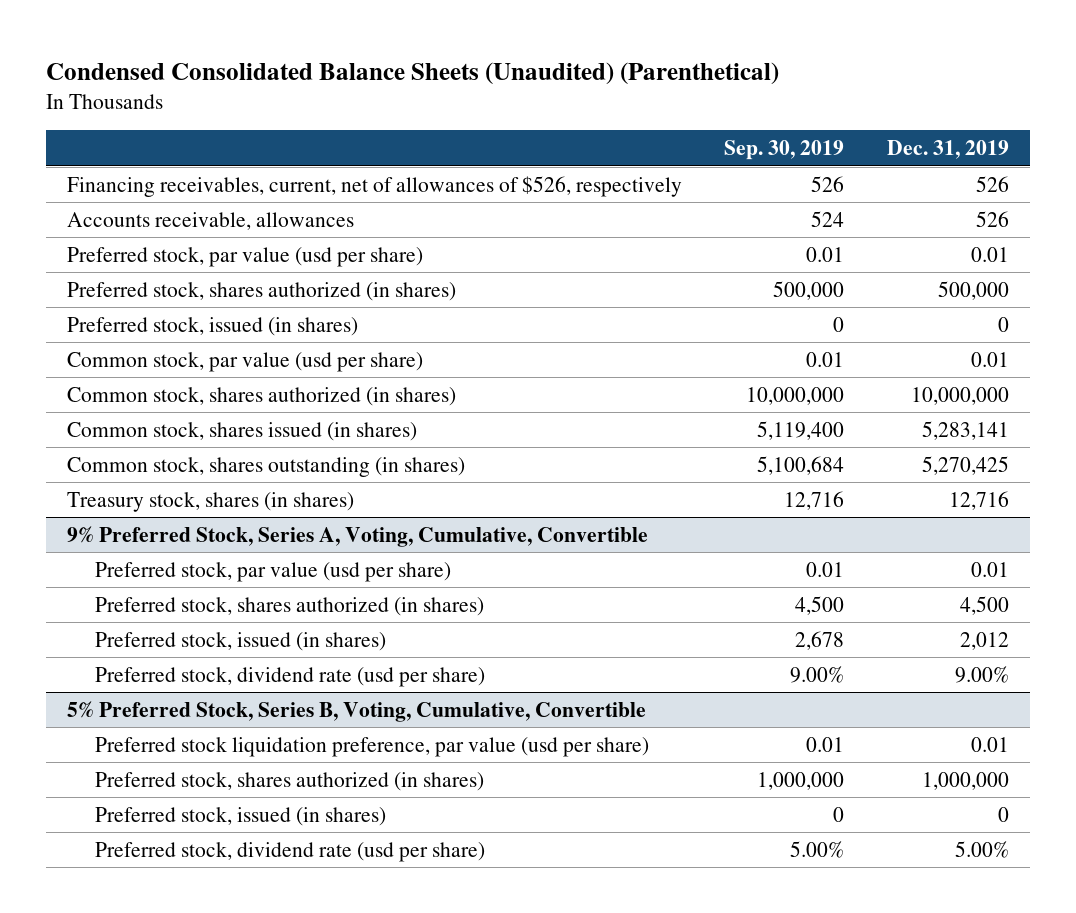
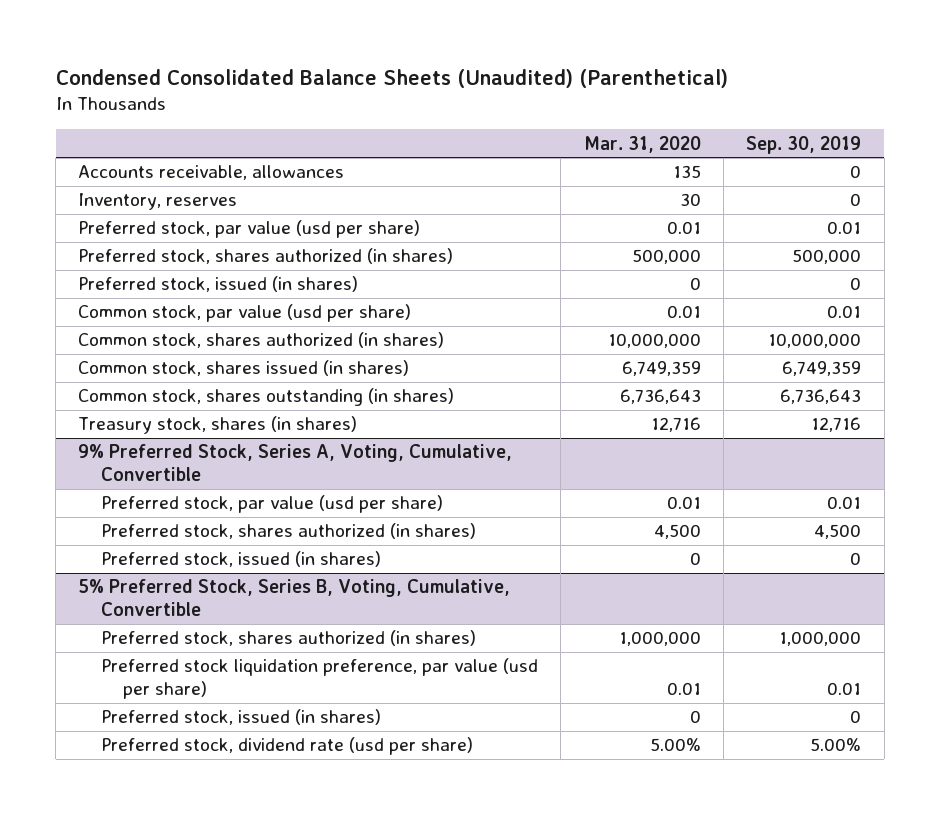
- | Sep. 30, 2019 | Dec. 31, 2019
+ | Mar. 31, 2020 | Sep. 30, 2019
- Financing receivables, current, net of allowances of $526, respectively | 526 | 526
- Accounts receivable, allowances | 524 | 526
+ Accounts receivable, allowances | 135 | 0
+ Inventory, reserves | 30 | 0
- Common stock, shares issued (in shares) | 5,119,400 | 5,283,141
- Common stock, shares outstanding (in shares) | 5,100,684 | 5,270,425
+ Common stock, shares issued (in shares) | 6,749,359 | 6,749,359
+ Common stock, shares outstanding (in shares) | 6,736,643 | 6,736,643
@ 9% Preferred Stock, Series A, Voting, Cumulative, Convertible
- Preferred stock, issued (in shares) | 2,678 | 2,012
- Preferred stock, dividend rate (usd per share) | 9.00% | 9.00%
+ Preferred stock, issued (in shares) | 0 | 0
@ 5% Preferred Stock, Series B, Voting, Cumulative, Convertible
moved down: Preferred stock liquidation preference, par value (usd per share) | 0.01 | 0.01

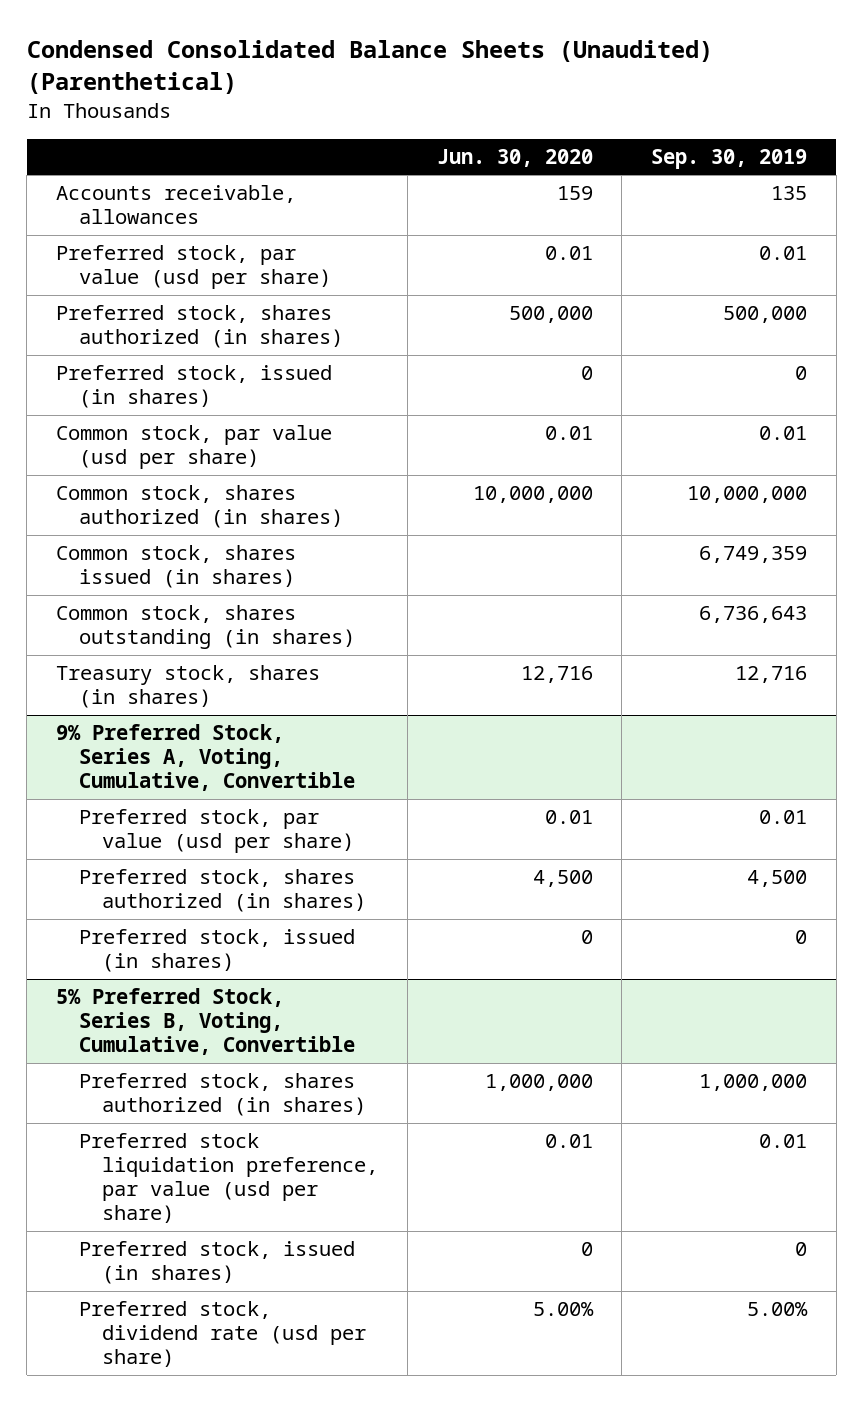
- | Mar. 31, 2020 | Sep. 30, 2019
+ | Jun. 30, 2020 | Sep. 30, 2019
- Accounts receivable, allowances | 135 | 0
- Inventory, reserves | 30 | 0
+ Accounts receivable, allowances | 159 | 135

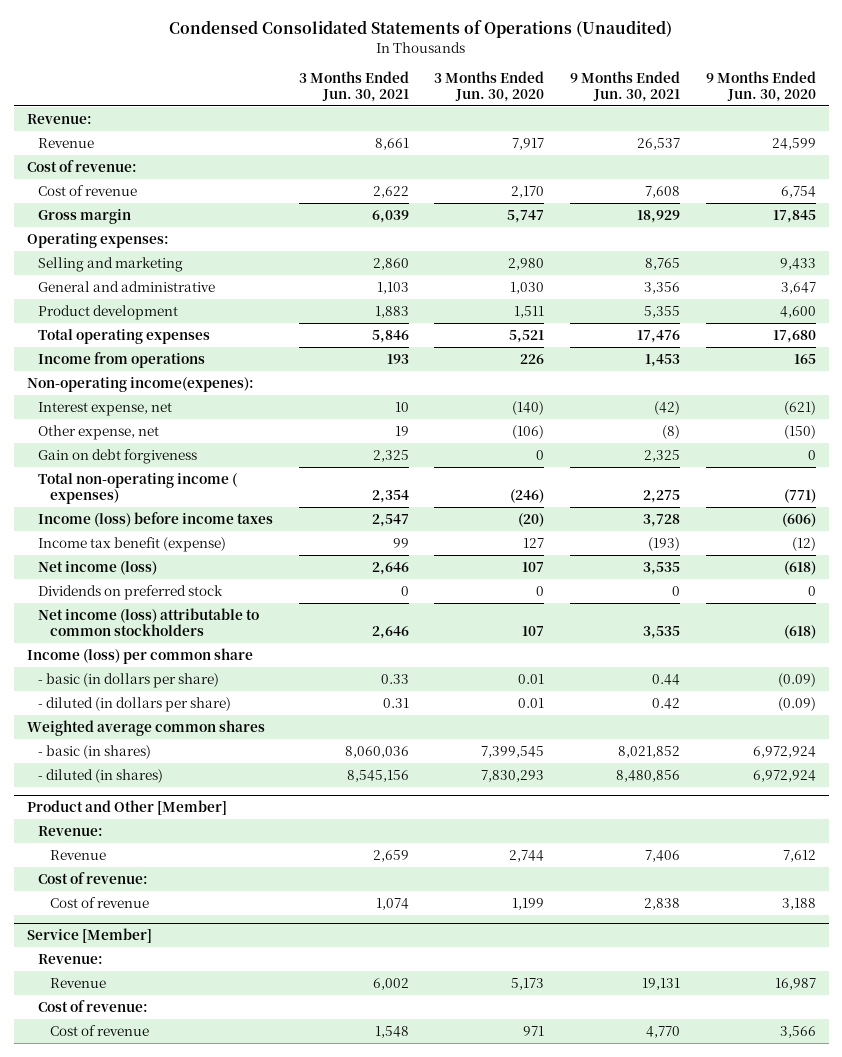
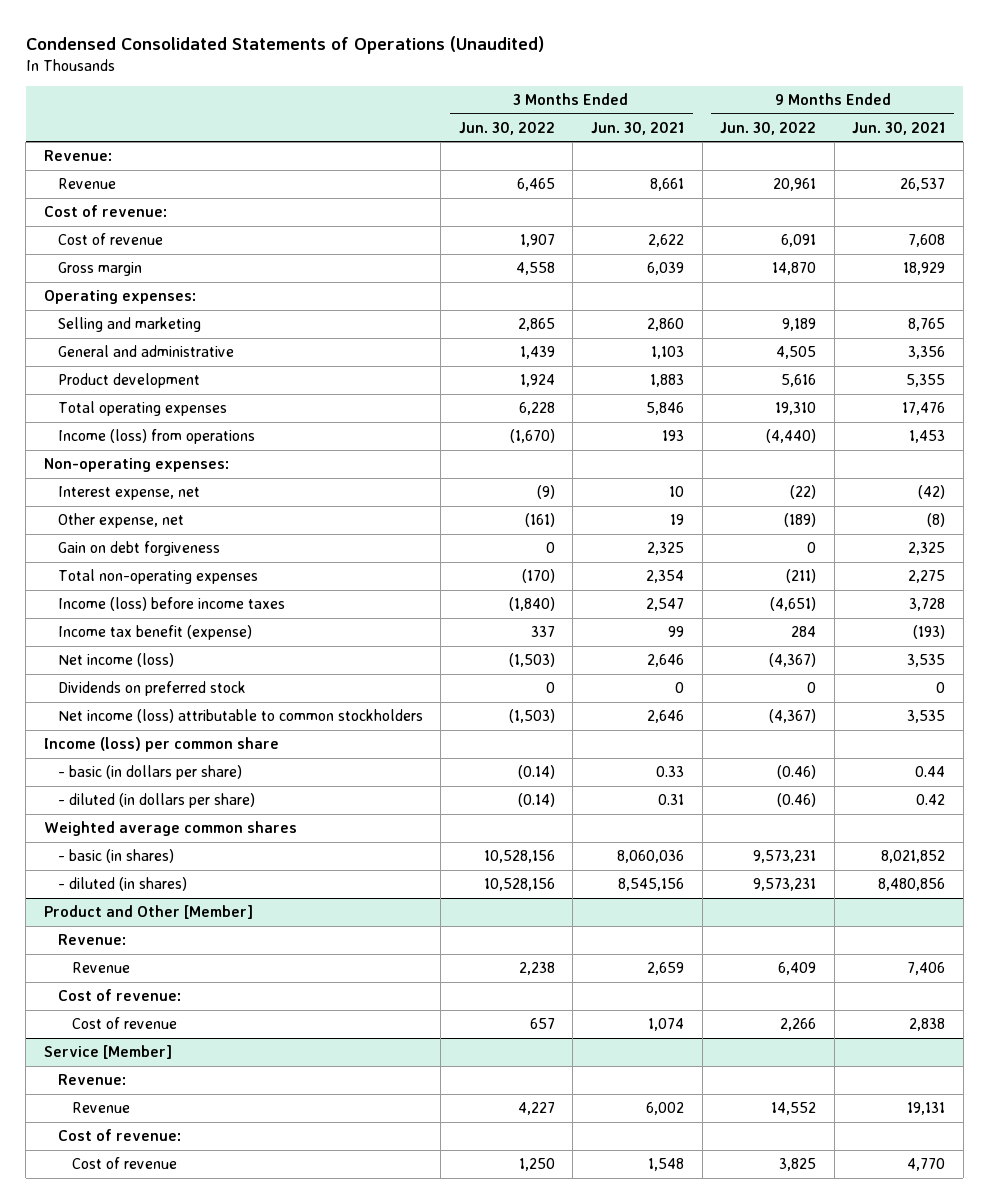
- | 3 Months Ended Jun. 30, 2021 | 3 Months Ended Jun. 30, 2020 | 9 Months Ended Jun. 30, 2021 | 9 Months Ended Jun. 30, 2020
+ | 3 Months Ended Jun. 30, 2022 | 3 Months Ended Jun. 30, 2021 | 9 Months Ended Jun. 30, 2022 | 9 Months Ended Jun. 30, 2021
- Income from operations | 193 | 226 | 1,453 | 165
- Non-operating income(expenes):
+ Income (loss) from operations | (1,670) | 193 | (4,440) | 1,453
+ Non-operating expenses:
- Total non-operating income ( expenses) | 2,354 | (246) | 2,275 | (771)
+ Total non-operating expenses | (170) | 2,354 | (211) | 2,275

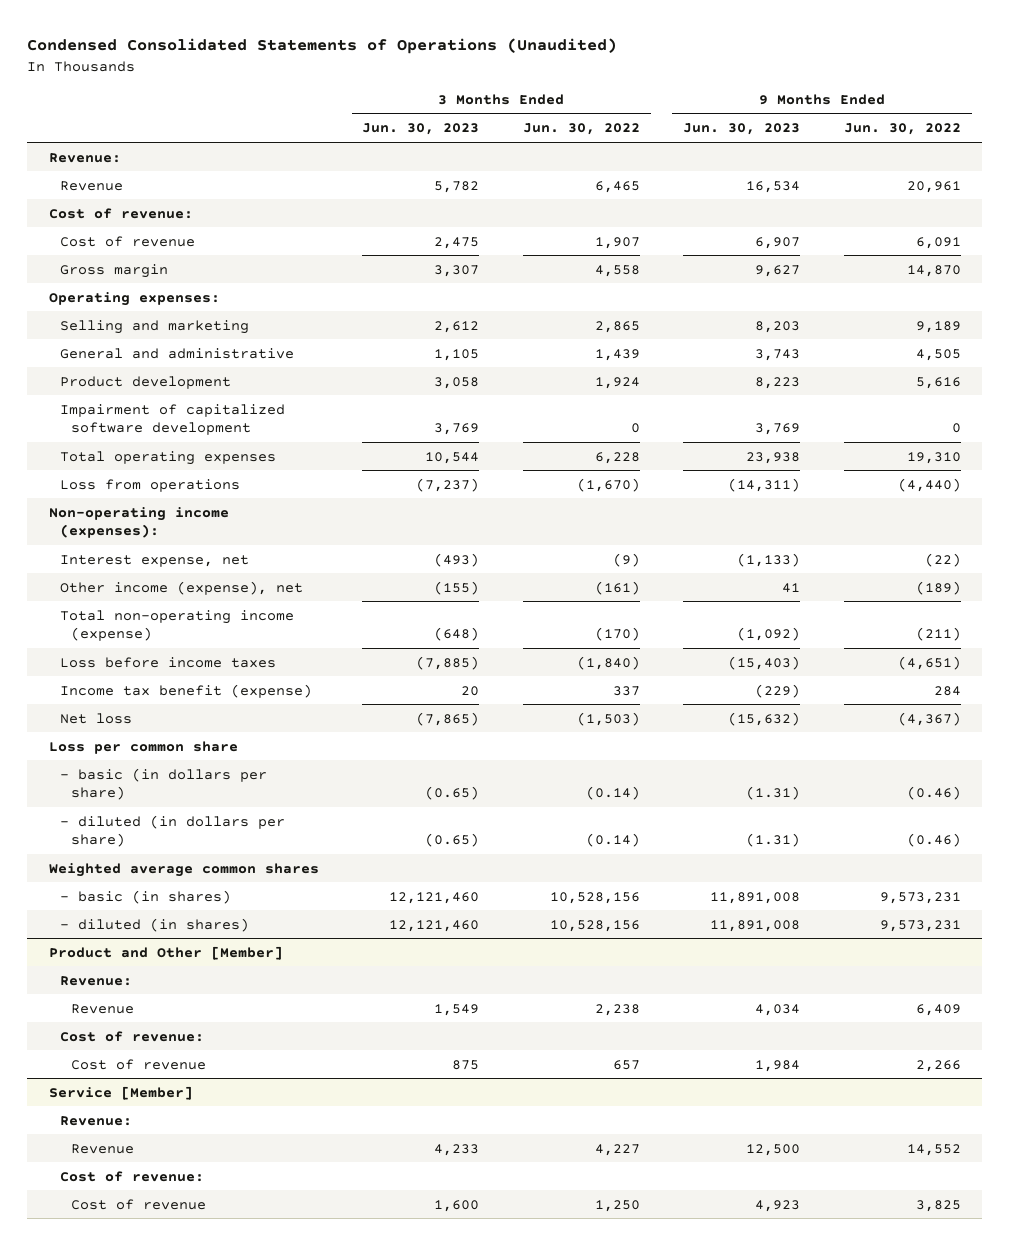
- | 3 Months Ended Jun. 30, 2022 | 3 Months Ended Jun. 30, 2021 | 9 Months Ended Jun. 30, 2022 | 9 Months Ended Jun. 30, 2021
+ | 3 Months Ended Jun. 30, 2023 | 3 Months Ended Jun. 30, 2022 | 9 Months Ended Jun. 30, 2023 | 9 Months Ended Jun. 30, 2022
+ Impairment of capitalized software development | 3,769 | 0 | 3,769 | 0
- Income (loss) from operations | (1,670) | 193 | (4,440) | 1,453
- Non-operating expenses:
+ Loss from operations | (7,237) | (1,670) | (14,311) | (4,440)
+ Non-operating income (expenses):
- Other expense, net | (161) | 19 | (189) | (8)
- Gain on debt forgiveness | 0 | 2,325 | 0 | 2,325
- Total non-operating expenses | (170) | 2,354 | (211) | 2,275
- Income (loss) before income taxes | (1,840) | 2,547 | (4,651) | 3,728
+ Other income (expense), net | (155) | (161) | 41 | (189)
+ Total non-operating income (expense) | (648) | (170) | (1,092) | (211)
+ Loss before income taxes | (7,885) | (1,840) | (15,403) | (4,651)
- Net income (loss) | (1,503) | 2,646 | (4,367) | 3,535
- Dividends on preferred stock | 0 | 0 | 0 | 0
- Net income (loss) attributable to common stockholders | (1,503) | 2,646 | (4,367) | 3,535
- Income (loss) per common share
+ Net loss | (7,865) | (1,503) | (15,632) | (4,367)
+ Loss per common share

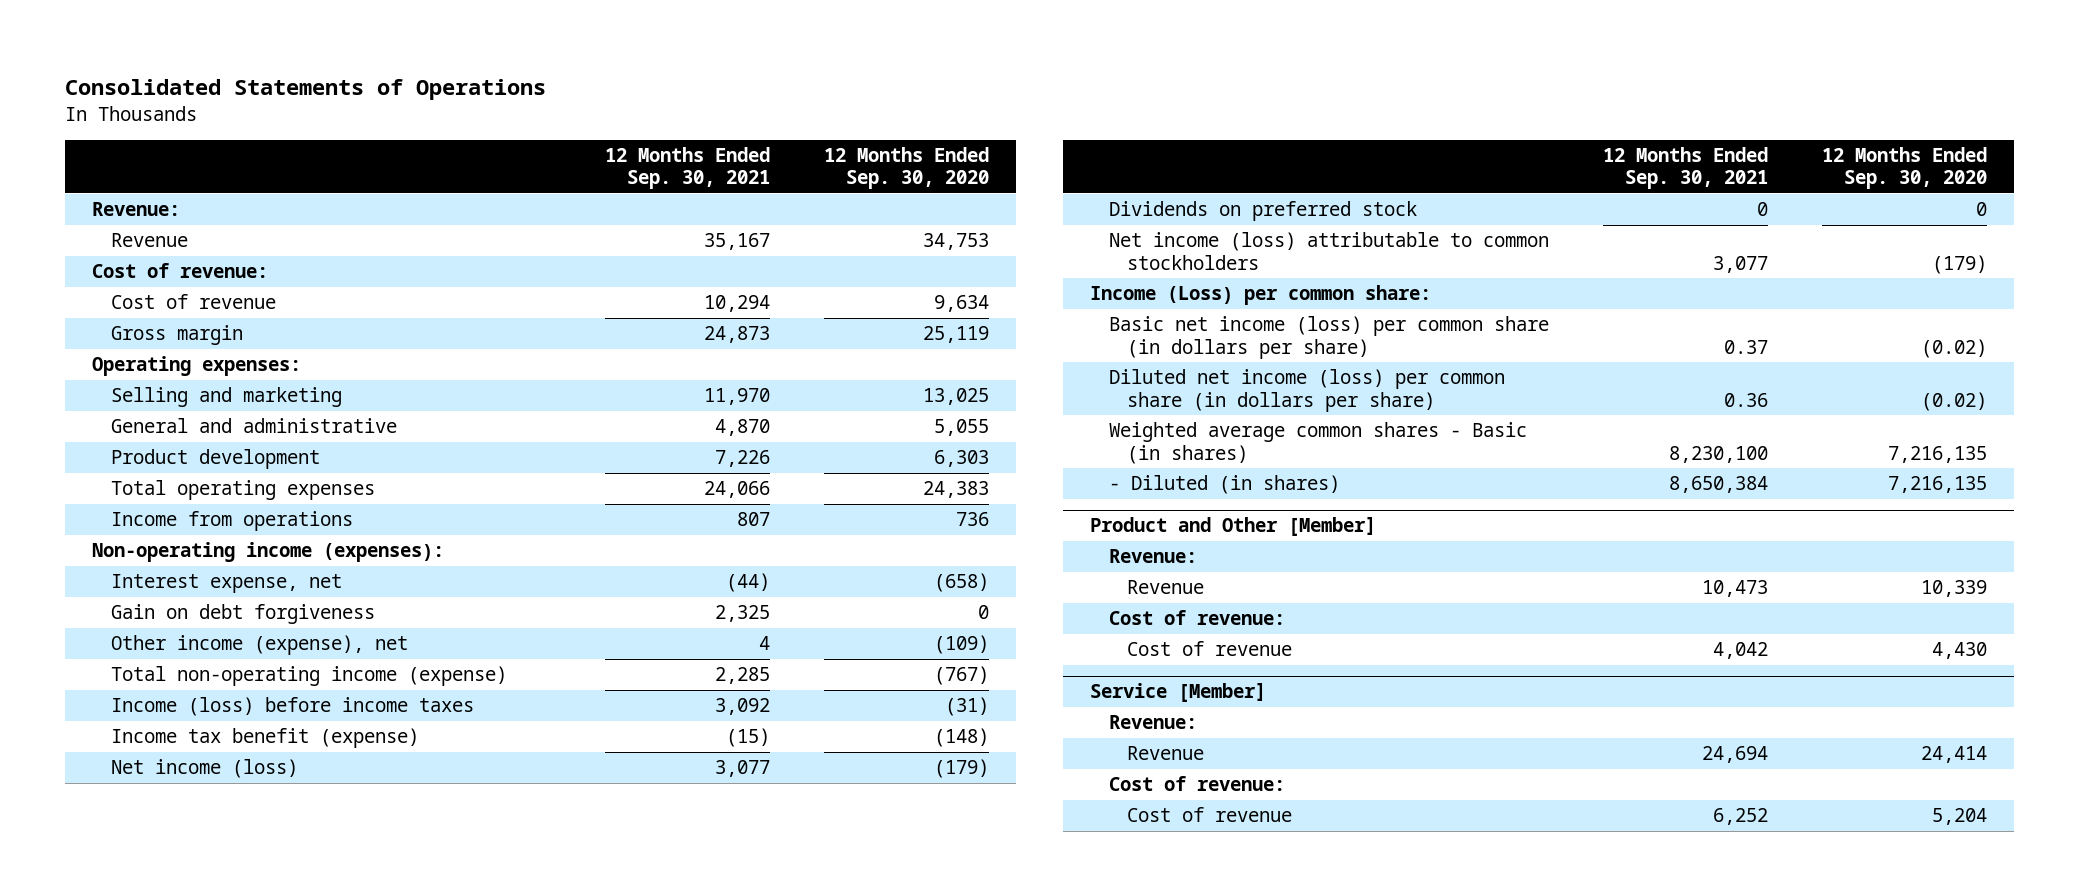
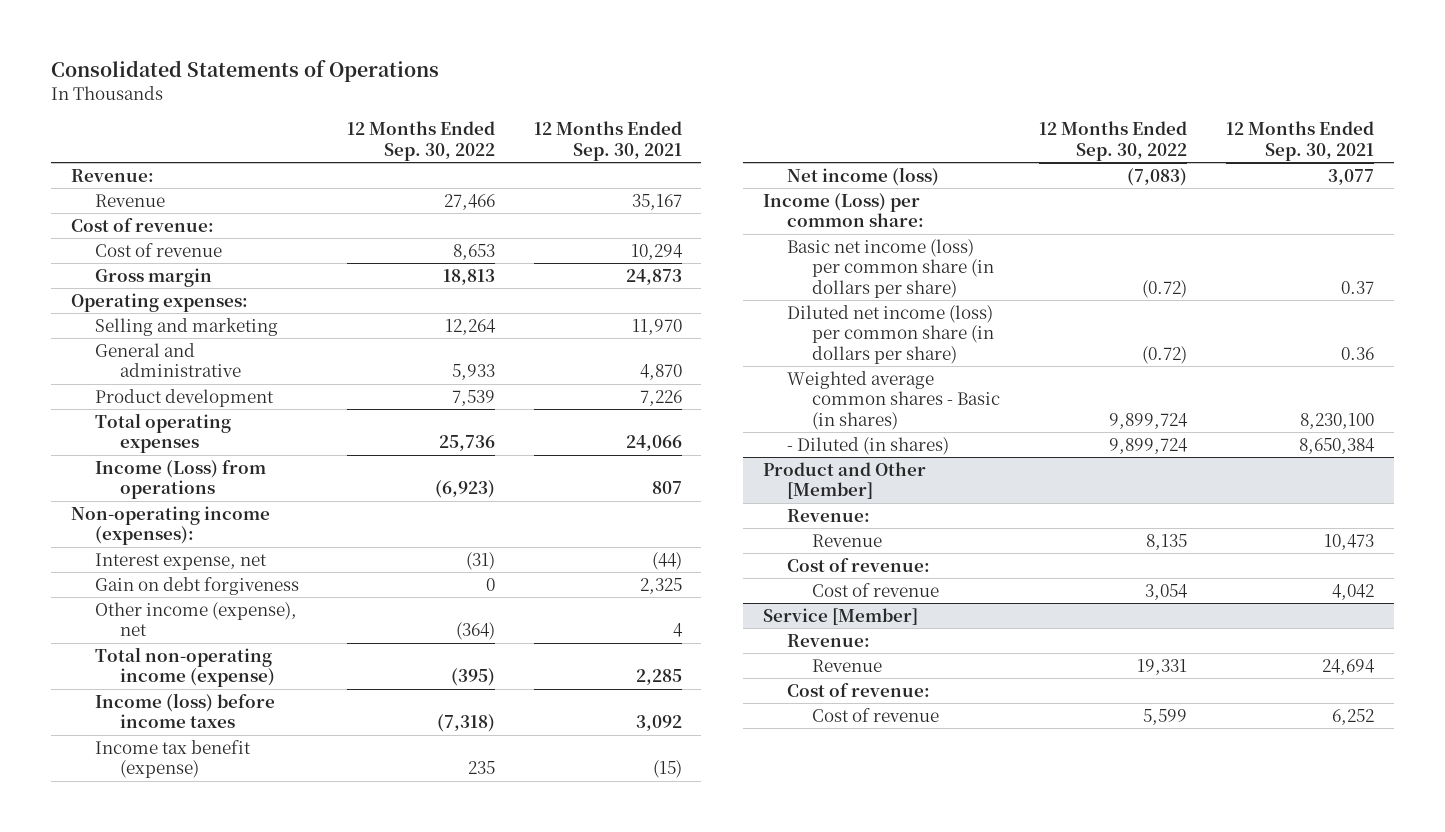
- | 12 Months Ended Sep. 30, 2021 | 12 Months Ended Sep. 30, 2020
+ | 12 Months Ended Sep. 30, 2022 | 12 Months Ended Sep. 30, 2021
- Income from operations | 807 | 736
+ Income (Loss) from operations | (6,923) | 807
- Dividends on preferred stock | 0 | 0
- Net income (loss) attributable to common stockholders | 3,077 | (179)

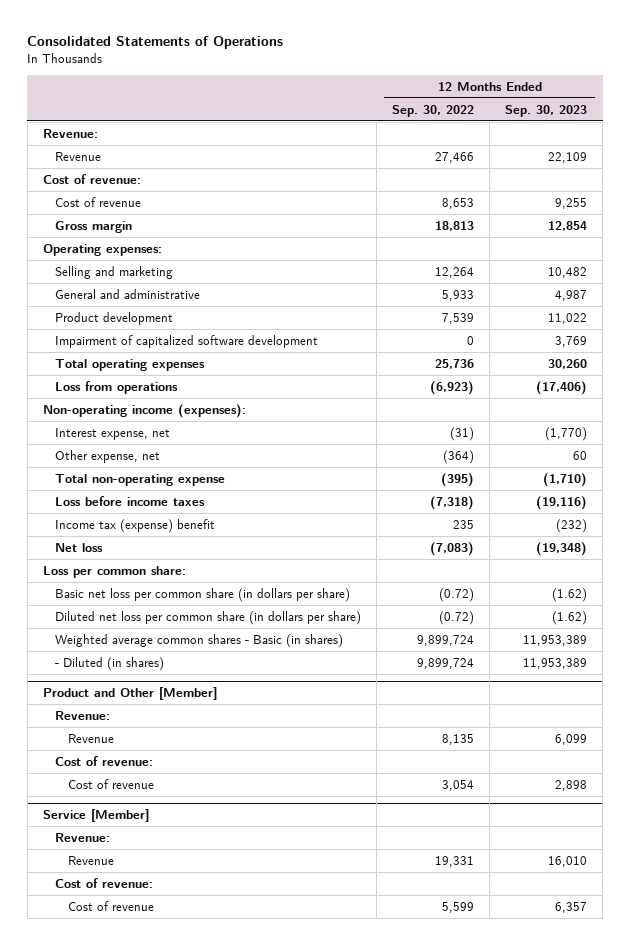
- | 12 Months Ended Sep. 30, 2022 | 12 Months Ended Sep. 30, 2021
+ | 12 Months Ended Sep. 30, 2022 | 12 Months Ended Sep. 30, 2023
+ Impairment of capitalized software development | 0 | 3,769
- Income (Loss) from operations | (6,923) | 807
+ Loss from operations | (6,923) | (17,406)
- Gain on debt forgiveness | 0 | 2,325
- Other income (expense), net | (364) | 4
- Total non-operating income (expense) | (395) | 2,285
- Income (loss) before income taxes | (7,318) | 3,092
- Income tax benefit (expense) | 235 | (15)
- Net income (loss) | (7,083) | 3,077
- Income (Loss) per common share:
- Basic net income (loss) per common share (in dollars per share) | (0.72) | 0.37
- Diluted net income (loss) per common share (in dollars per share) | (0.72) | 0.36
+ Other expense, net | (364) | 60
+ Total non-operating expense | (395) | (1,710)
+ Loss before income taxes | (7,318) | (19,116)
+ Income tax (expense) benefit | 235 | (232)
+ Net loss | (7,083) | (19,348)
+ Loss per common share:
+ Basic net loss per common share (in dollars per share) | (0.72) | (1.62)
+ Diluted net loss per common share (in dollars per share) | (0.72) | (1.62)

